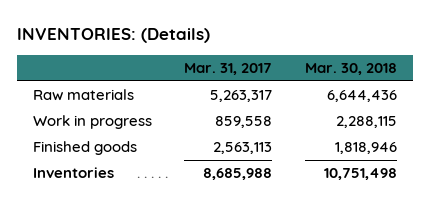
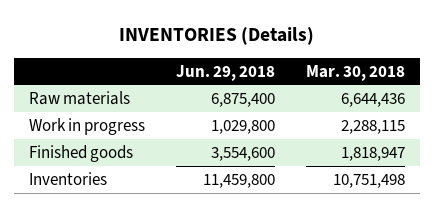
- INVENTORIES: (Details)
+ INVENTORIES (Details)
- | Mar. 31, 2017 | Mar. 30, 2018
+ | Jun. 29, 2018 | Mar. 30, 2018
- Finished goods | 2,563,113 | 1,818,946
+ Finished goods | 3,554,600 | 1,818,947

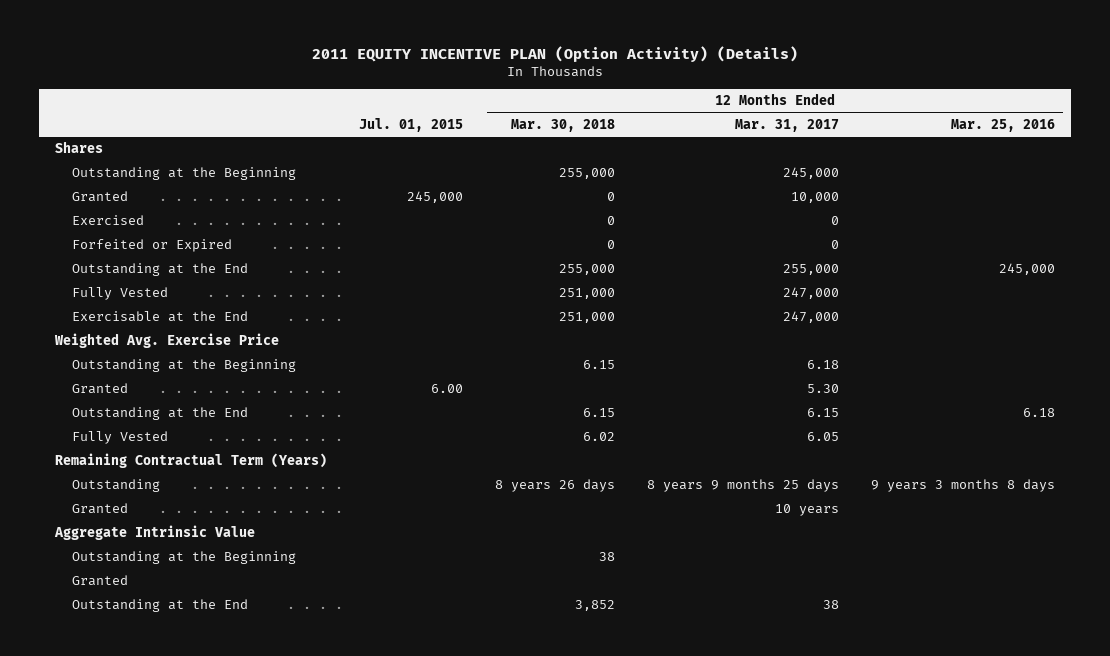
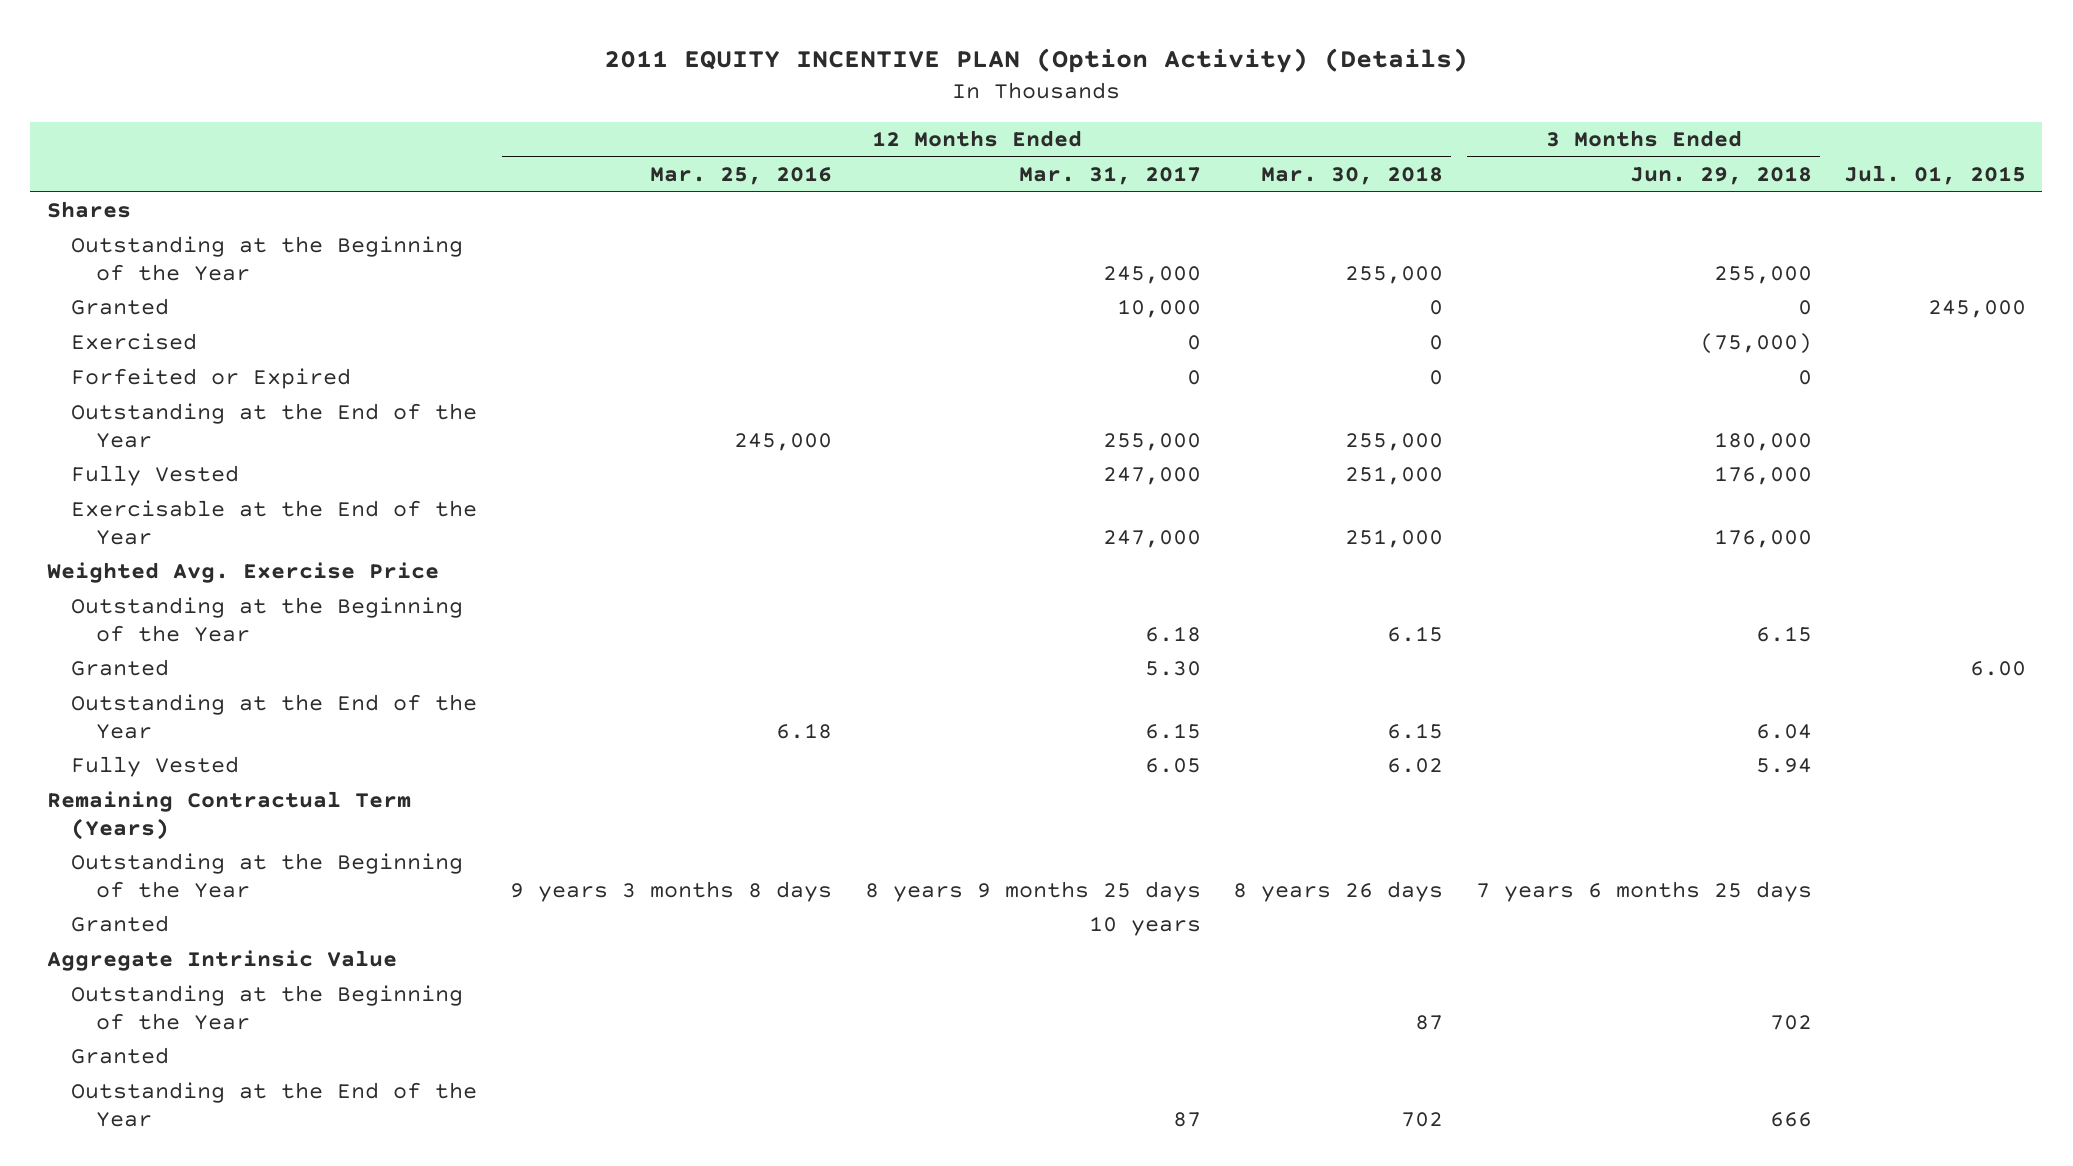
- | Jul. 01, 2015 | 12 Months Ended Mar. 30, 2018 | 12 Months Ended Mar. 31, 2017 | 12 Months Ended Mar. 25, 2016
+ | 12 Months Ended Mar. 25, 2016 | 12 Months Ended Mar. 31, 2017 | 12 Months Ended Mar. 30, 2018 | 3 Months Ended Jun. 29, 2018 | Jul. 01, 2015
- Outstanding at the Beginning | | 255,000 | 245,000 |
+ Outstanding at the Beginning of the Year | | 245,000 | 255,000 | 255,000 |
- Outstanding at the End | | 255,000 | 255,000 | 245,000
+ Outstanding at the End of the Year | 245,000 | 255,000 | 255,000 | 180,000 |
- Exercisable at the End | | 251,000 | 247,000 |
+ Exercisable at the End of the Year | | 247,000 | 251,000 | 176,000 |
- Outstanding at the Beginning | | 6.15 | 6.18 |
+ Outstanding at the Beginning of the Year | | 6.18 | 6.15 | 6.15 |
- Outstanding at the End | | 6.15 | 6.15 | 6.18
+ Outstanding at the End of the Year | 6.18 | 6.15 | 6.15 | 6.04 |
- Outstanding | | 8 years 26 days | 8 years 9 months 25 days | 9 years 3 months 8 days
+ Outstanding at the Beginning of the Year | 9 years 3 months 8 days | 8 years 9 months 25 days | 8 years 26 days | 7 years 6 months 25 days |
- Outstanding at the Beginning | | 38 | |
+ Outstanding at the Beginning of the Year | | | 87 | 702 |
- Outstanding at the End | | 3,852 | 38 |
+ Outstanding at the End of the Year | | 87 | 702 | 666 |

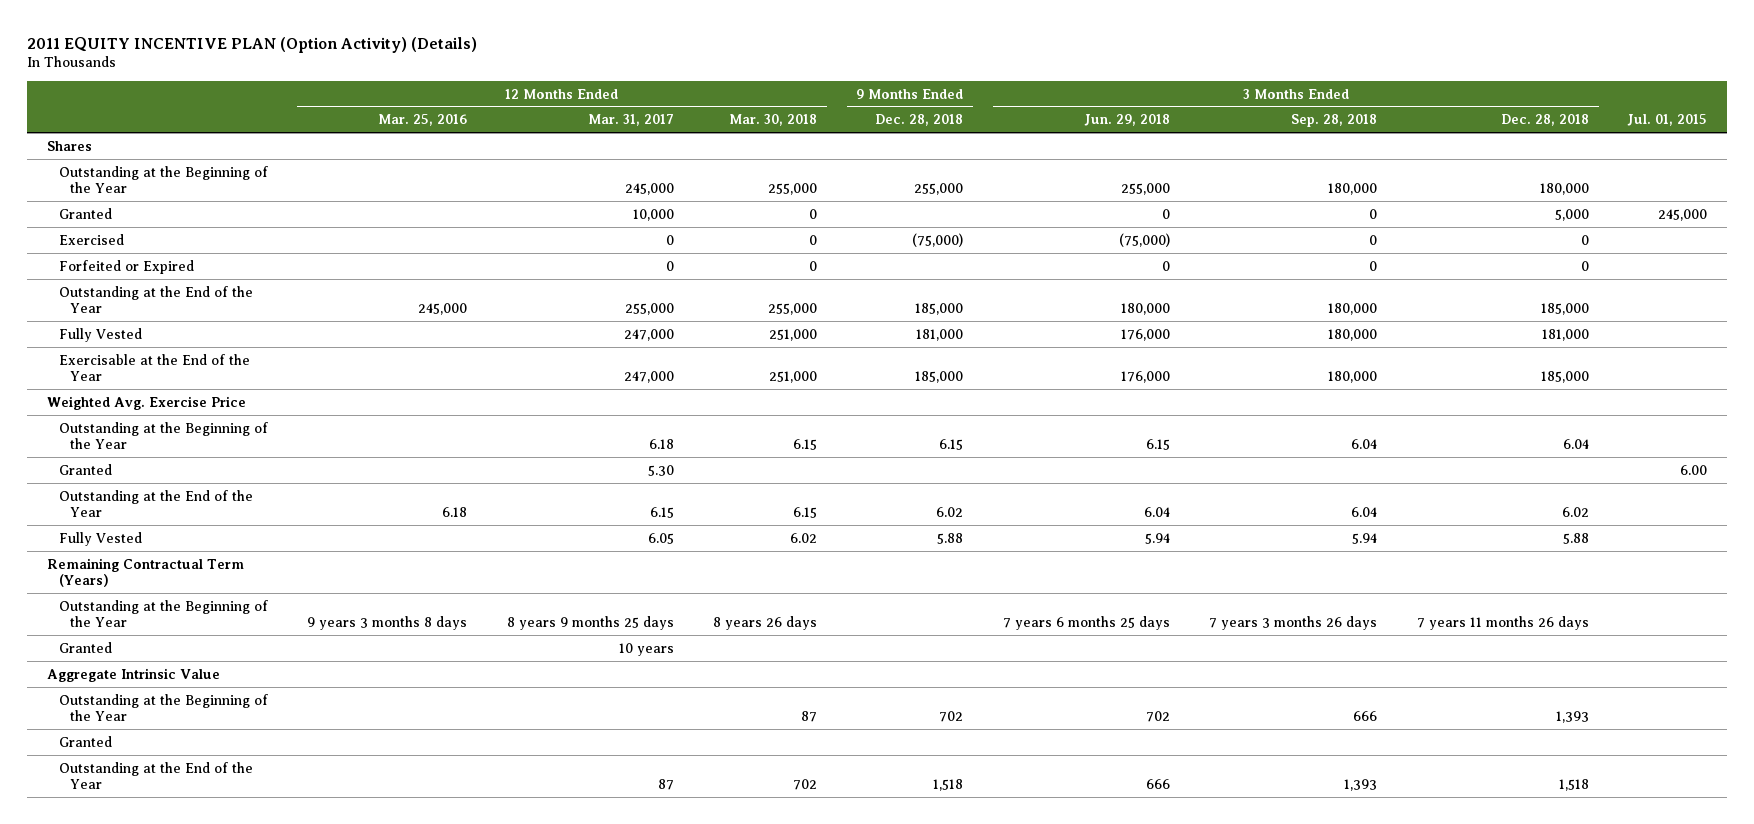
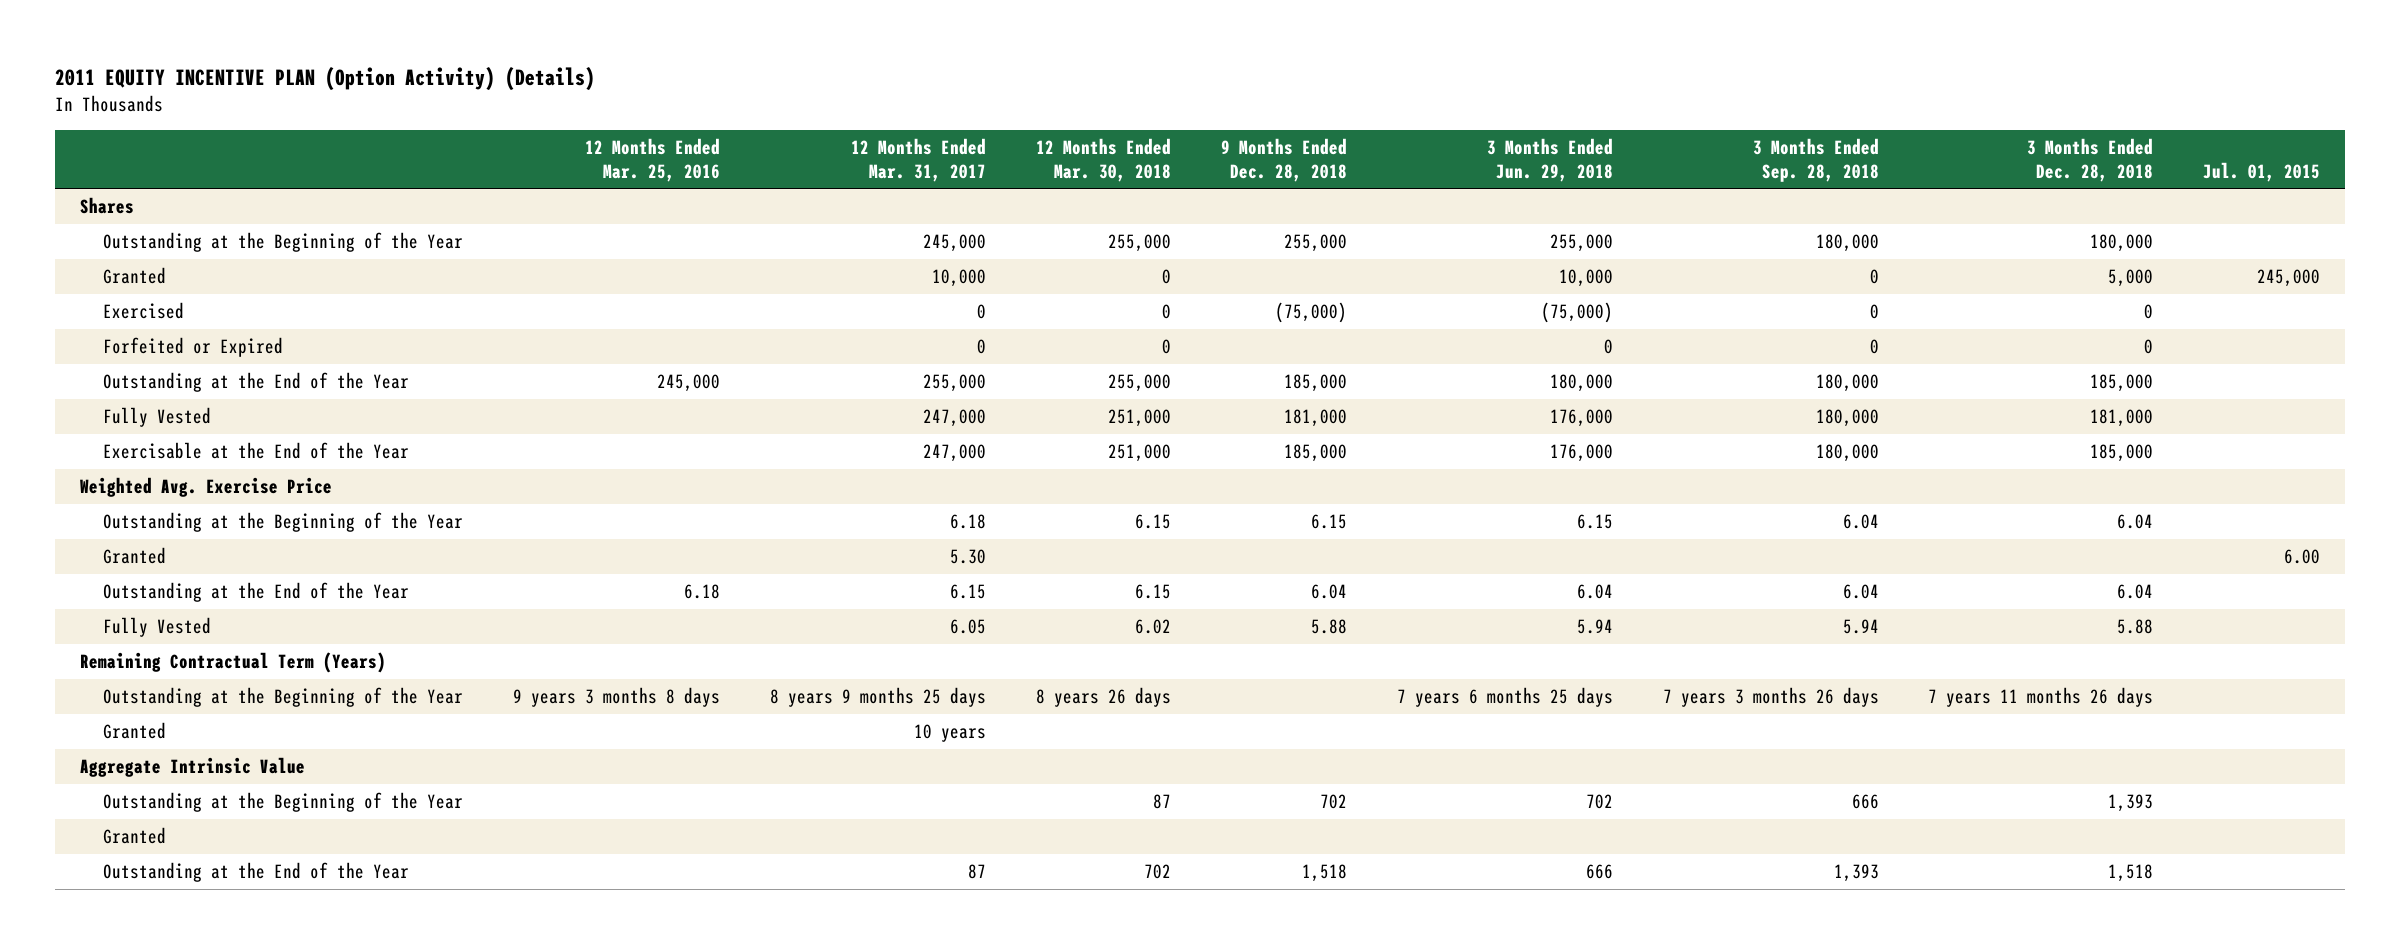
- Granted | | 10,000 | 0 | | 0 | 0 | 5,000 | 245,000
+ Granted | | 10,000 | 0 | | 10,000 | 0 | 5,000 | 245,000
- Outstanding at the End of the Year | 6.18 | 6.15 | 6.15 | 6.02 | 6.04 | 6.04 | 6.02 |
+ Outstanding at the End of the Year | 6.18 | 6.15 | 6.15 | 6.04 | 6.04 | 6.04 | 6.04 |

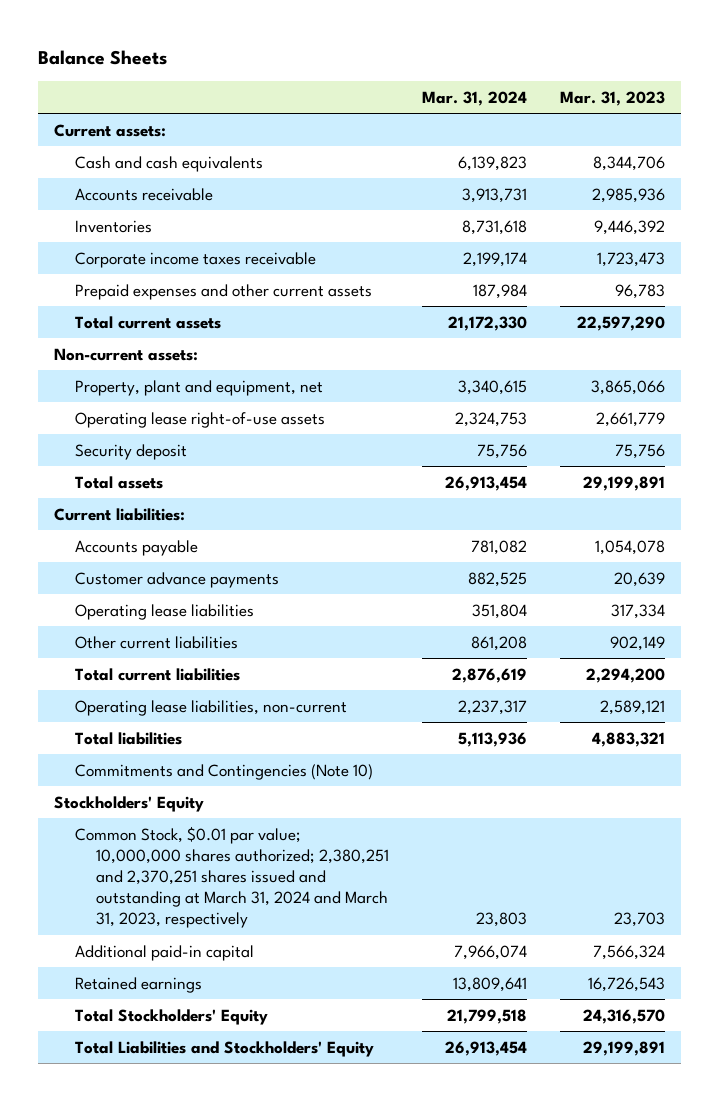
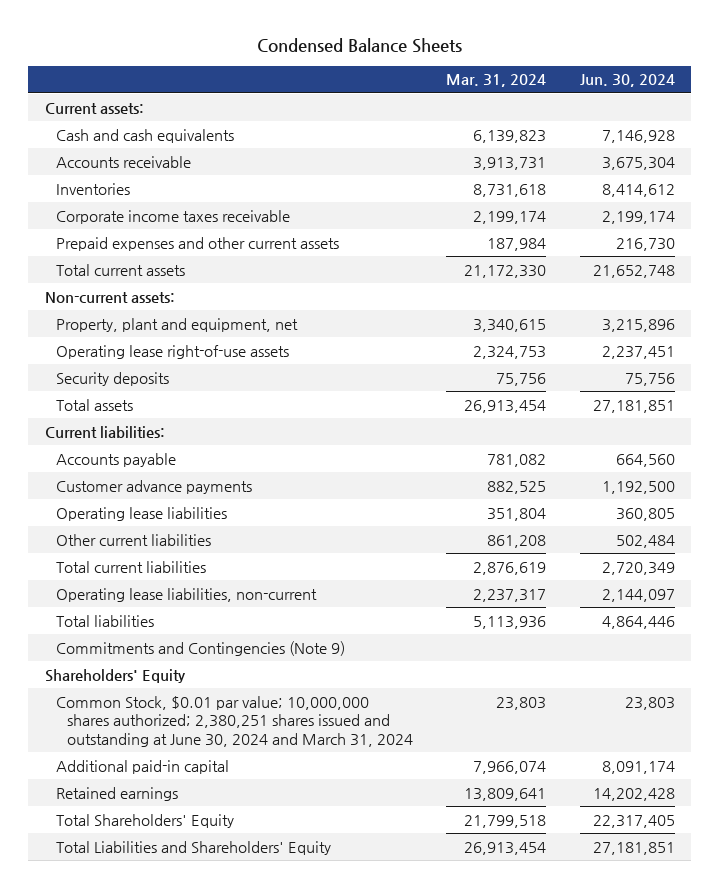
- Balance Sheets
+ Condensed Balance Sheets
- | Mar. 31, 2024 | Mar. 31, 2023
+ | Mar. 31, 2024 | Jun. 30, 2024
- Security deposit | 75,756 | 75,756
+ Security deposits | 75,756 | 75,756
- Commitments and Contingencies (Note 10)
- Stockholders' Equity
- Common Stock, $0.01 par value; 10,000,000 shares authorized; 2,380,251 and 2,370,251 shares issued and outstanding at March 31, 2024 and March 31, 2023, respectively | 23,803 | 23,703
+ Commitments and Contingencies (Note 9)
+ Shareholders' Equity
+ Common Stock, $0.01 par value; 10,000,000 shares authorized; 2,380,251 shares issued and outstanding at June 30, 2024 and March 31, 2024 | 23,803 | 23,803
- Total Stockholders' Equity | 21,799,518 | 24,316,570
- Total Liabilities and Stockholders' Equity | 26,913,454 | 29,199,891
+ Total Shareholders' Equity | 21,799,518 | 22,317,405
+ Total Liabilities and Shareholders' Equity | 26,913,454 | 27,181,851

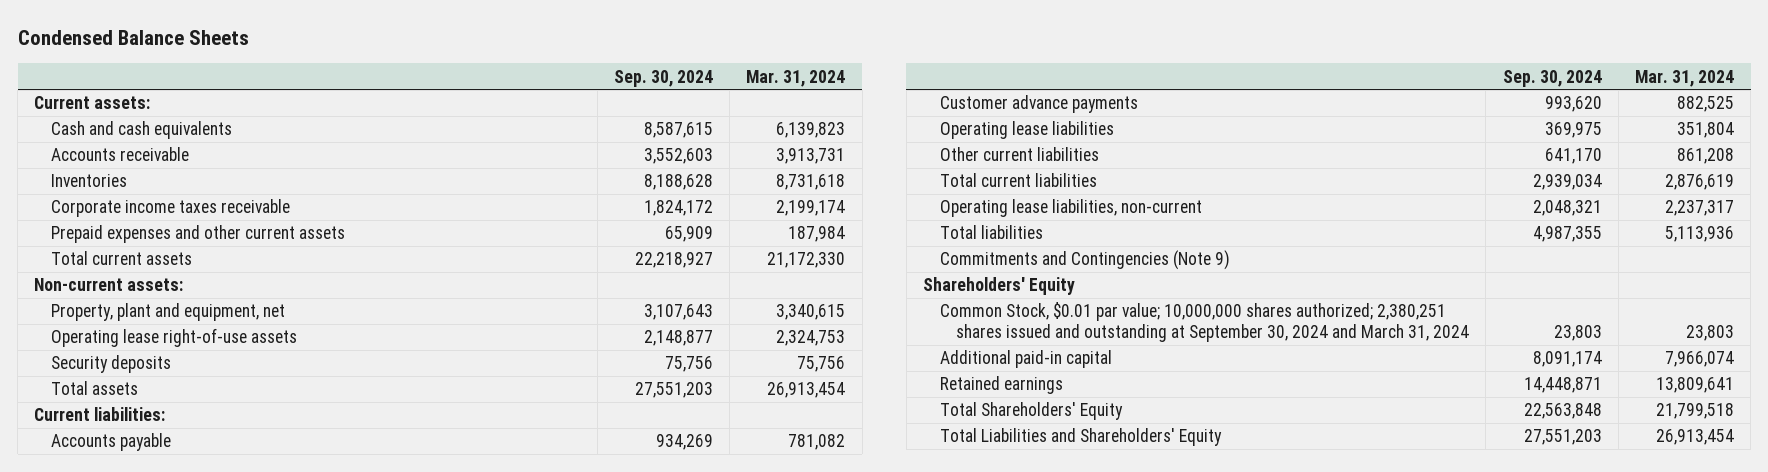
- | Mar. 31, 2024 | Jun. 30, 2024
+ | Sep. 30, 2024 | Mar. 31, 2024
- Common Stock, $0.01 par value; 10,000,000 shares authorized; 2,380,251 shares issued and outstanding at June 30, 2024 and March 31, 2024 | 23,803 | 23,803
+ Common Stock, $0.01 par value; 10,000,000 shares authorized; 2,380,251 shares issued and outstanding at September 30, 2024 and March 31, 2024 | 23,803 | 23,803

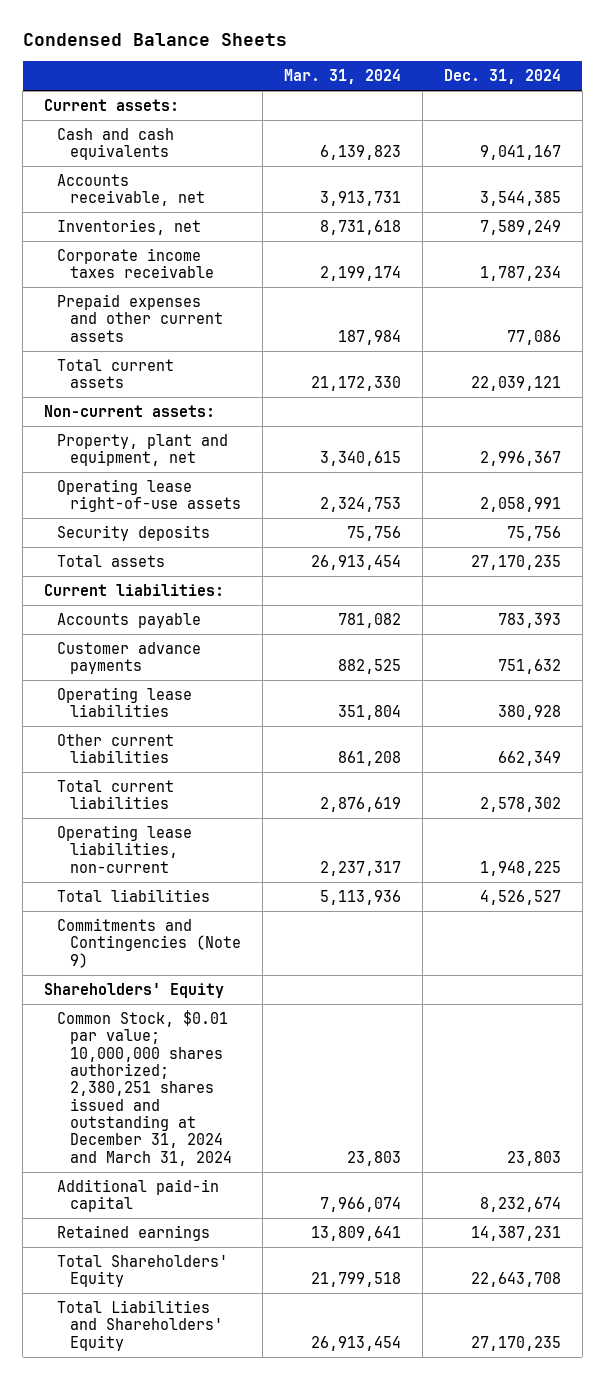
- | Sep. 30, 2024 | Mar. 31, 2024
+ | Mar. 31, 2024 | Dec. 31, 2024
- Accounts receivable | 3,552,603 | 3,913,731
- Inventories | 8,188,628 | 8,731,618
+ Accounts receivable, net | 3,913,731 | 3,544,385
+ Inventories, net | 8,731,618 | 7,589,249
- Common Stock, $0.01 par value; 10,000,000 shares authorized; 2,380,251 shares issued and outstanding at September 30, 2024 and March 31, 2024 | 23,803 | 23,803
+ Common Stock, $0.01 par value; 10,000,000 shares authorized; 2,380,251 shares issued and outstanding at December 31, 2024 and March 31, 2024 | 23,803 | 23,803

